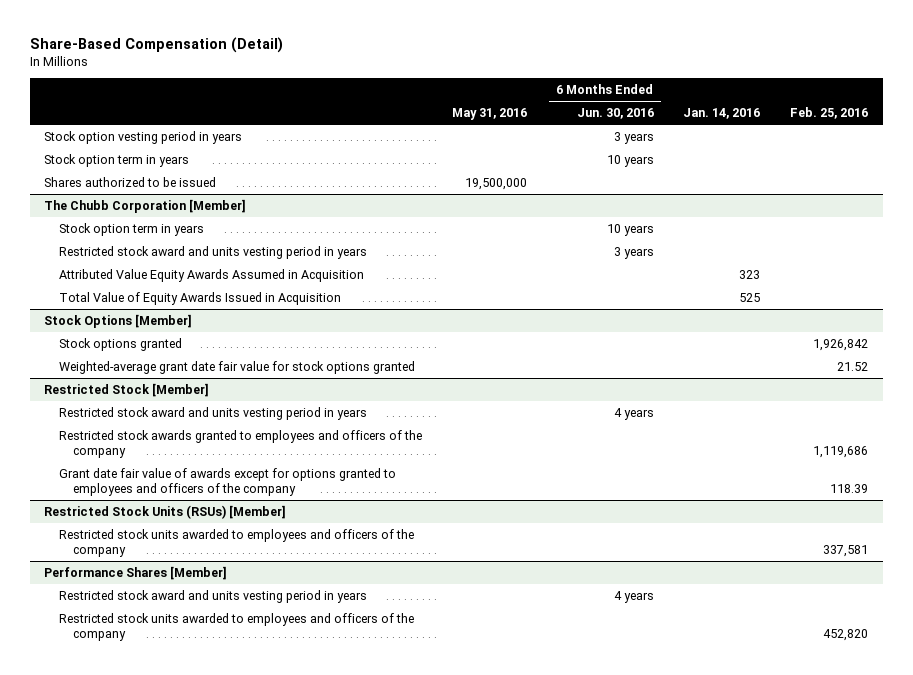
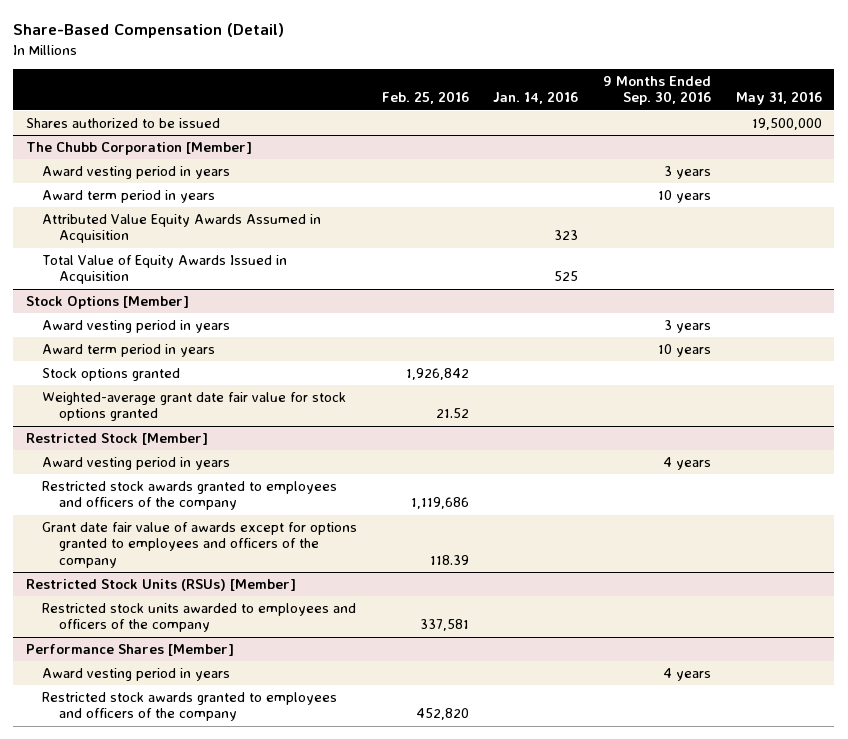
- | May 31, 2016 | 6 Months Ended Jun. 30, 2016 | Jan. 14, 2016 | Feb. 25, 2016
+ | Feb. 25, 2016 | Jan. 14, 2016 | 9 Months Ended Sep. 30, 2016 | May 31, 2016
- Stock option vesting period in years | | 3 years | |
- Stock option term in years | | 10 years | |
@ The Chubb Corporation [Member]
- Stock option term in years | | 10 years | |
- Restricted stock award and units vesting period in years | | 3 years | |
+ Award vesting period in years | | | 3 years |
+ Award term period in years | | | 10 years |
@ Stock Options [Member]
+ Award vesting period in years | | | 3 years |
+ Award term period in years | | | 10 years |
@ Restricted Stock [Member]
- Restricted stock award and units vesting period in years | | 4 years | |
+ Award vesting period in years | | | 4 years |
@ Performance Shares [Member]
- Restricted stock award and units vesting period in years | | 4 years | |
- Restricted stock units awarded to employees and officers of the company | | | | 452,820
+ Award vesting period in years | | | 4 years |
+ Restricted stock awards granted to employees and officers of the company | 452,820 | | |

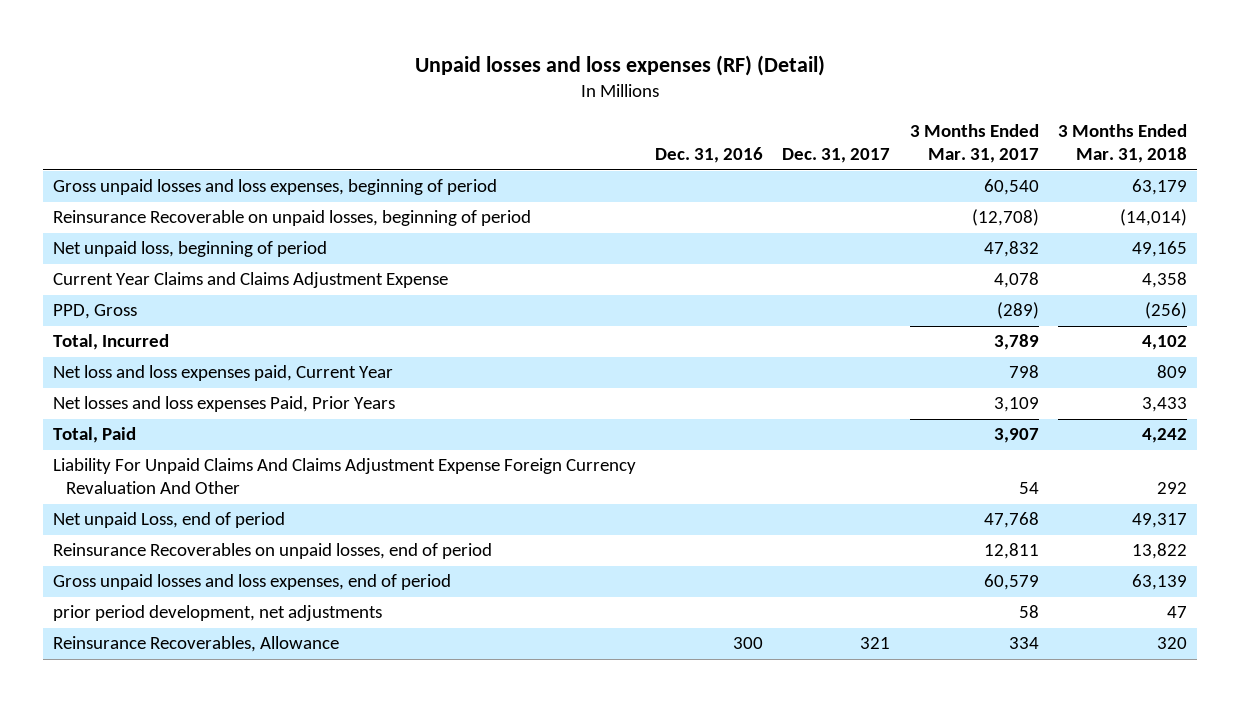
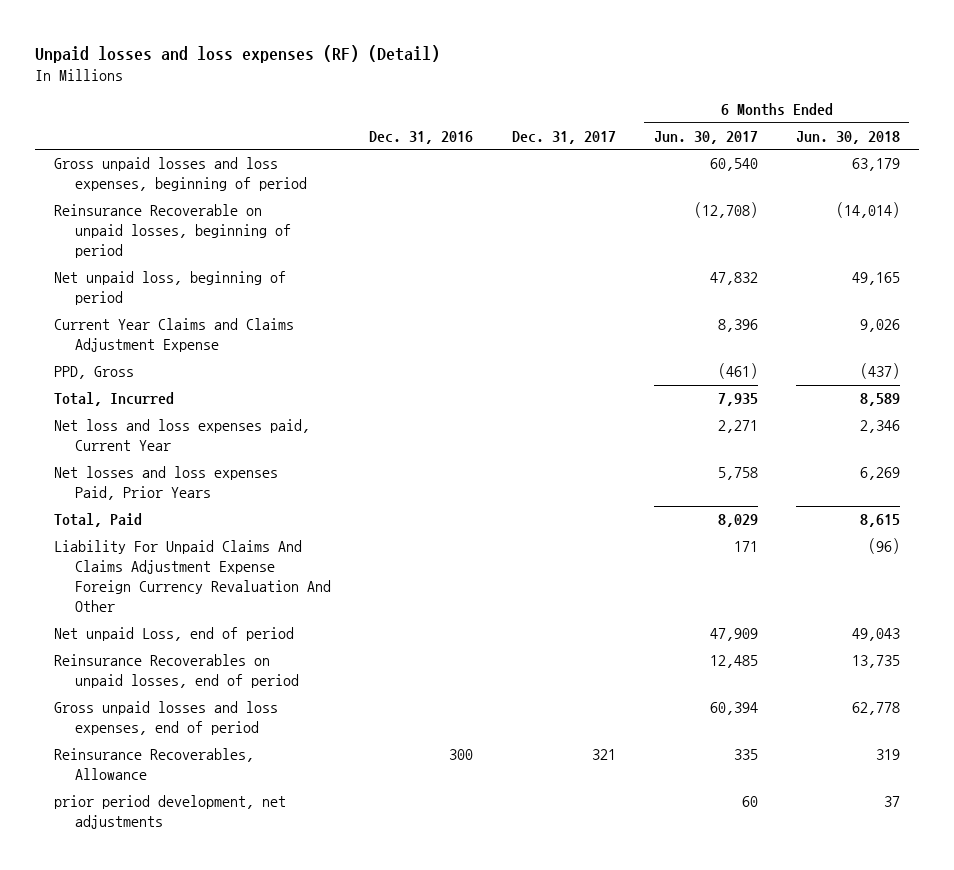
- | Dec. 31, 2016 | Dec. 31, 2017 | 3 Months Ended Mar. 31, 2017 | 3 Months Ended Mar. 31, 2018
+ | Dec. 31, 2016 | Dec. 31, 2017 | 6 Months Ended Jun. 30, 2017 | 6 Months Ended Jun. 30, 2018
moved down: prior period development, net adjustments | | | 60 | 37

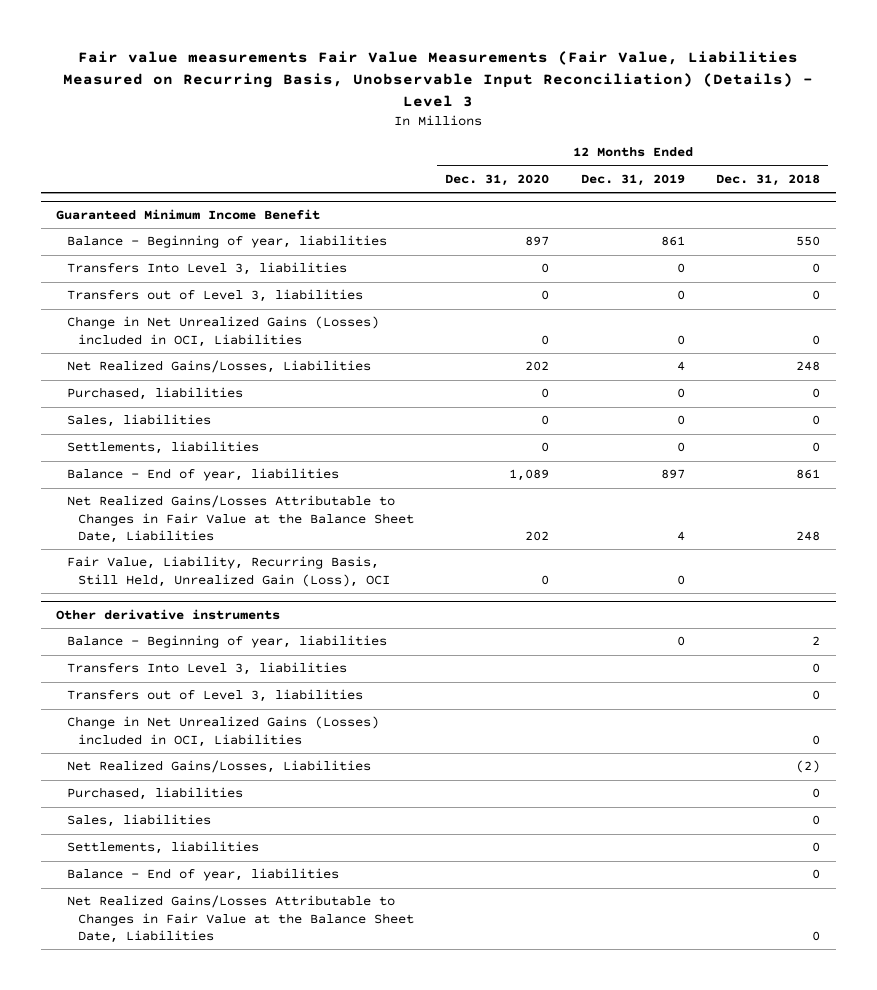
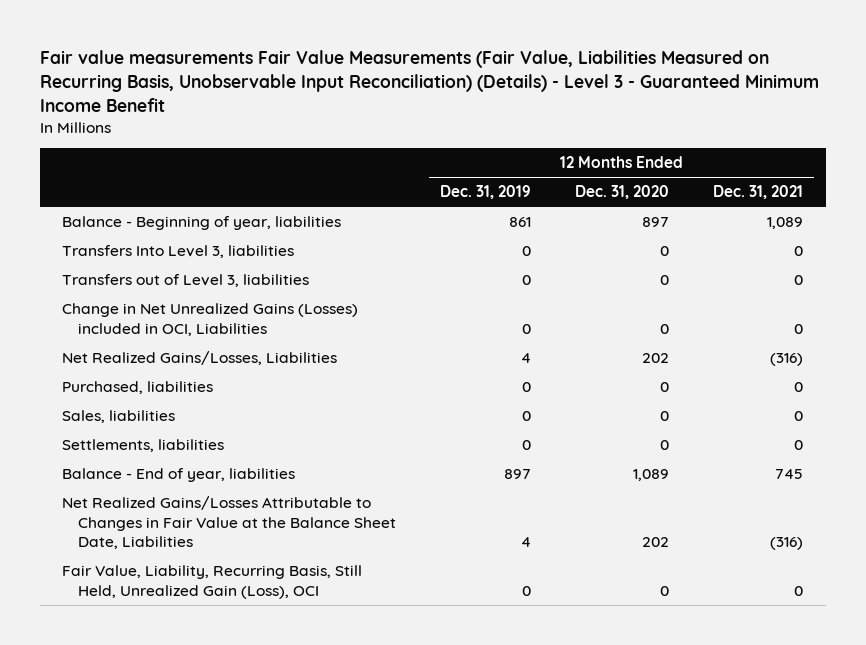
- Fair value measurements Fair Value Measurements (Fair Value, Liabilities Measured on Recurring Basis, Unobservable Input Reconciliation) (Details) - Level 3
+ Fair value measurements Fair Value Measurements (Fair Value, Liabilities Measured on Recurring Basis, Unobservable Input Reconciliation) (Details) - Level 3 - Guaranteed Minimum Income Benefit
- | 12 Months Ended Dec. 31, 2020 | 12 Months Ended Dec. 31, 2019 | 12 Months Ended Dec. 31, 2018
+ | 12 Months Ended Dec. 31, 2019 | 12 Months Ended Dec. 31, 2020 | 12 Months Ended Dec. 31, 2021
- Guaranteed Minimum Income Benefit
- Other derivative instruments
- Balance - Beginning of year, liabilities | | 0 | 2
- Transfers Into Level 3, liabilities | | | 0
- Transfers out of Level 3, liabilities | | | 0
- Change in Net Unrealized Gains (Losses) included in OCI, Liabilities | | | 0
- Net Realized Gains/Losses, Liabilities | | | (2)
- Purchased, liabilities | | | 0
- Sales, liabilities | | | 0
- Settlements, liabilities | | | 0
- Balance - End of year, liabilities | | | 0
- Net Realized Gains/Losses Attributable to Changes in Fair Value at the Balance Sheet Date, Liabilities | | | 0

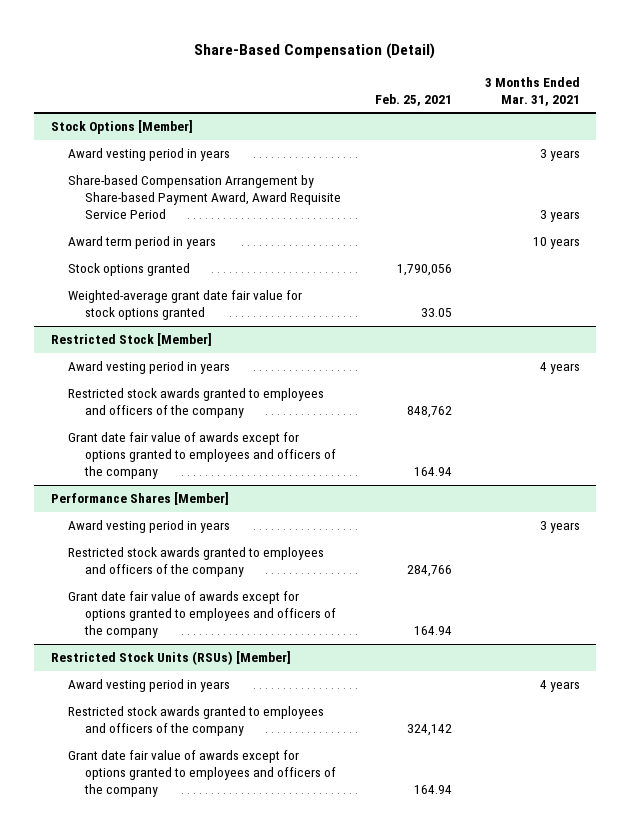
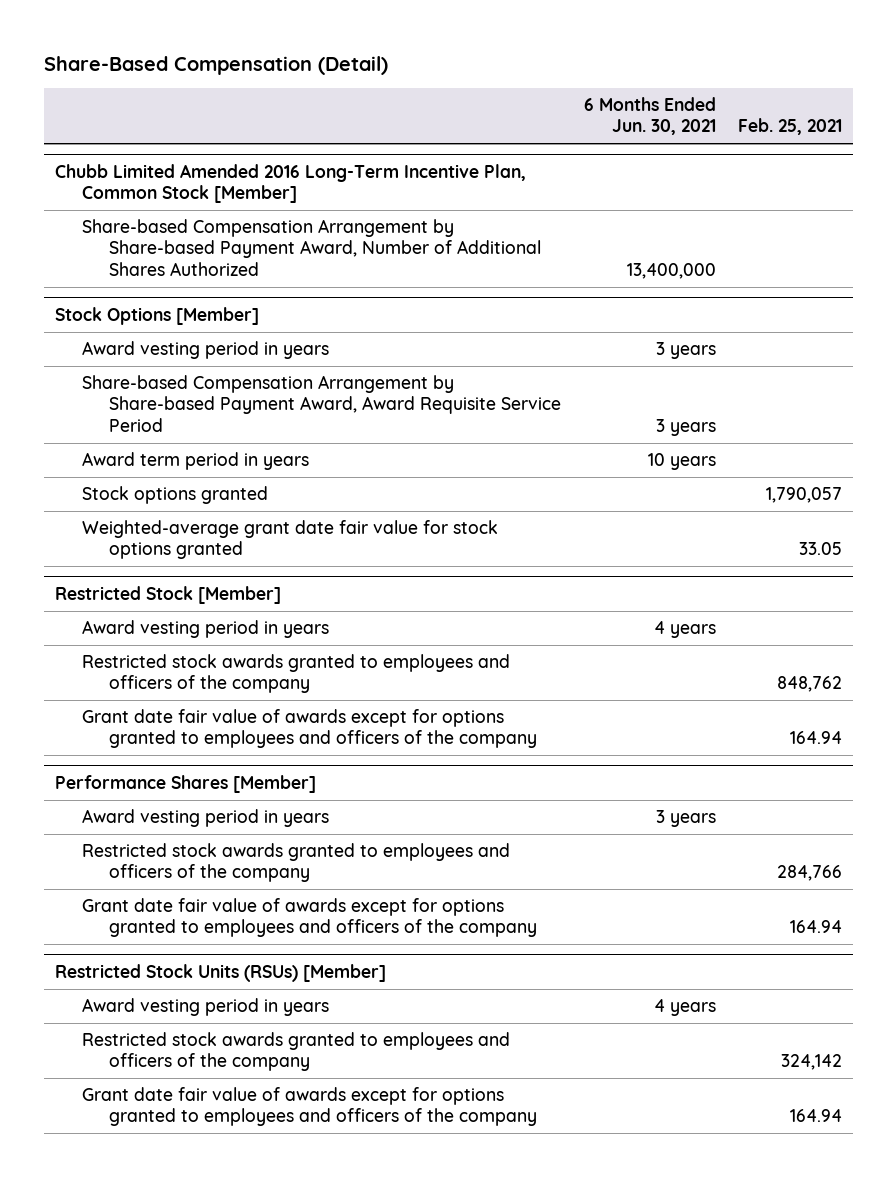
- | Feb. 25, 2021 | 3 Months Ended Mar. 31, 2021
+ | 6 Months Ended Jun. 30, 2021 | Feb. 25, 2021
+ Chubb Limited Amended 2016 Long-Term Incentive Plan, Common Stock [Member]
+ Share-based Compensation Arrangement by Share-based Payment Award, Number of Additional Shares Authorized | 13,400,000 |
@ Stock Options [Member]
- Stock options granted | 1,790,056 |
+ Stock options granted | | 1,790,057

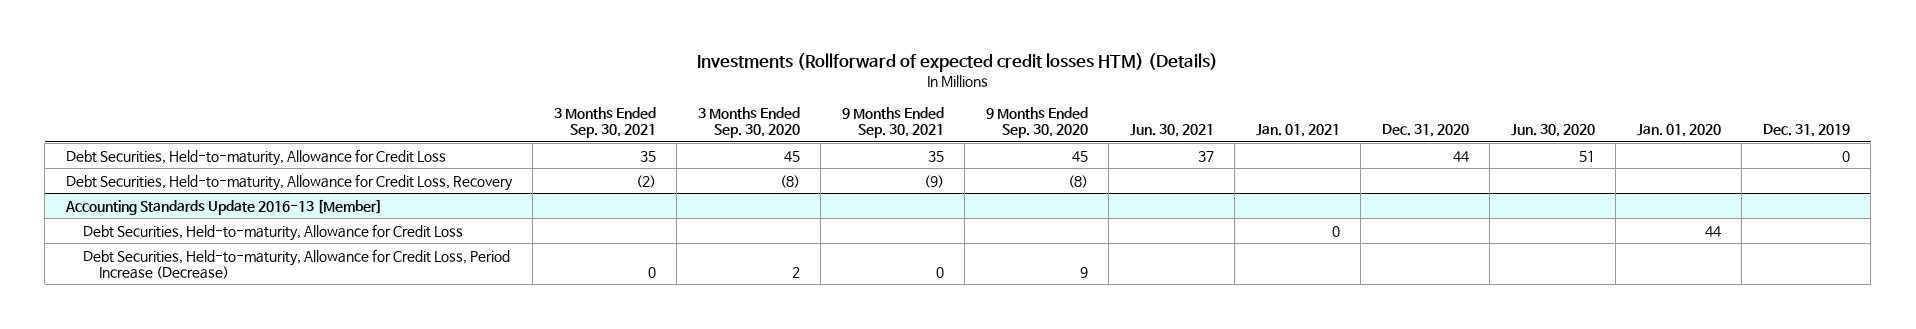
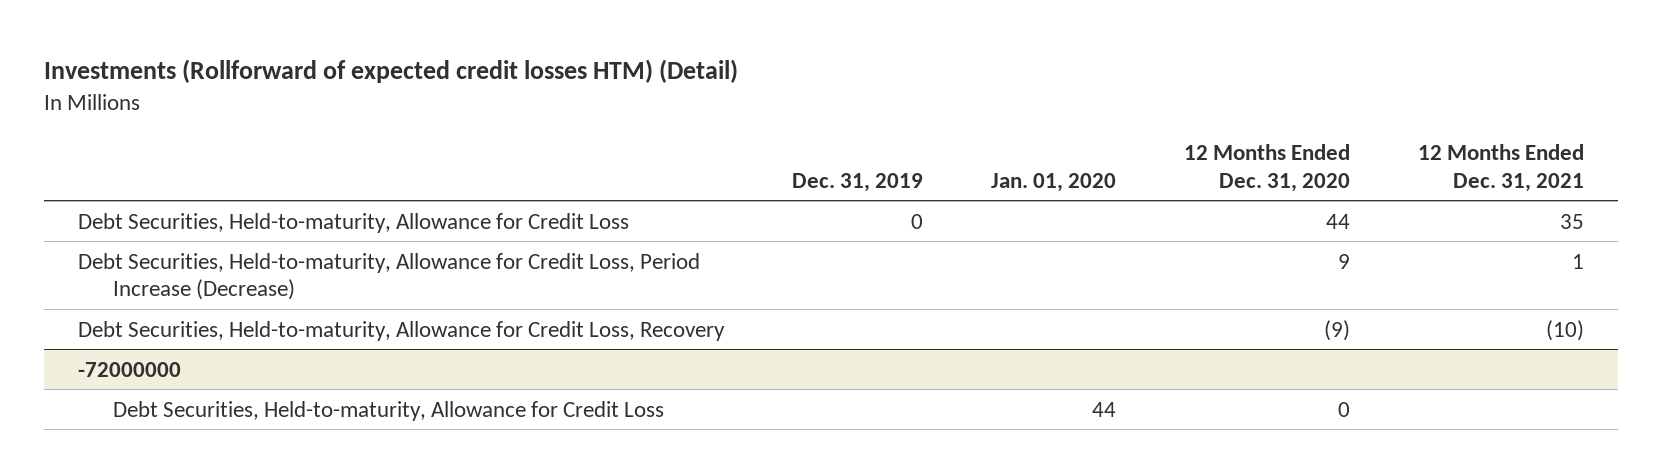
- Investments (Rollforward of expected credit losses HTM) (Details)
+ Investments (Rollforward of expected credit losses HTM) (Detail)
- | 3 Months Ended Sep. 30, 2021 | 3 Months Ended Sep. 30, 2020 | 9 Months Ended Sep. 30, 2021 | 9 Months Ended Sep. 30, 2020 | Jun. 30, 2021 | Jan. 01, 2021 | Dec. 31, 2020 | Jun. 30, 2020 | Jan. 01, 2020 | Dec. 31, 2019
+ | Dec. 31, 2019 | Jan. 01, 2020 | 12 Months Ended Dec. 31, 2020 | 12 Months Ended Dec. 31, 2021
+ Debt Securities, Held-to-maturity, Allowance for Credit Loss, Period Increase (Decrease) | | | 9 | 1
- Accounting Standards Update 2016-13 [Member]
+ -72000000
- Debt Securities, Held-to-maturity, Allowance for Credit Loss, Period Increase (Decrease) | 0 | 2 | 0 | 9 | | | | | |

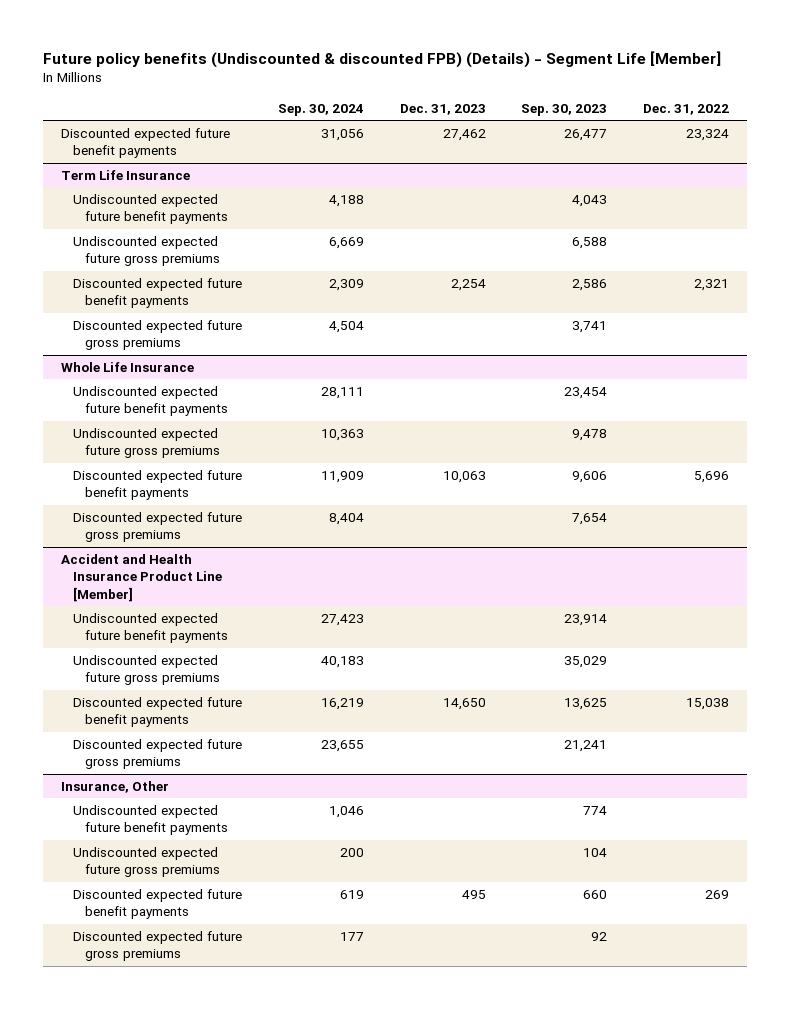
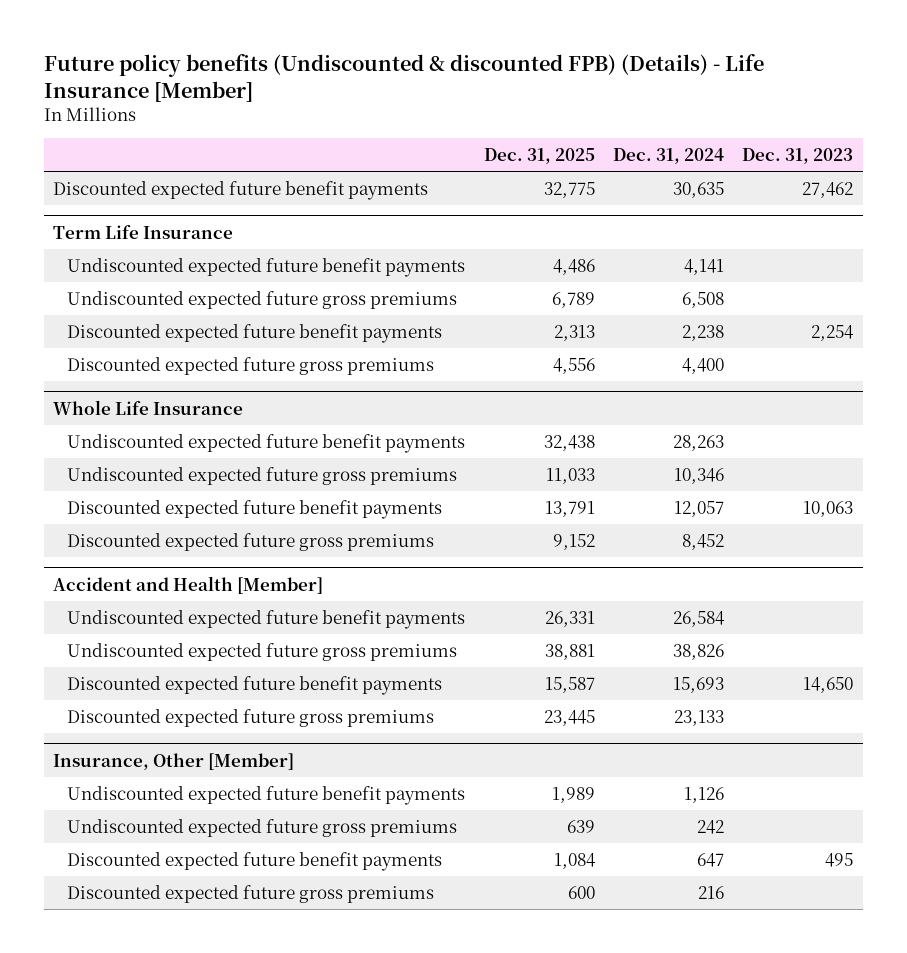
- Future policy benefits (Undiscounted & discounted FPB) (Details) - Segment Life [Member]
+ Future policy benefits (Undiscounted & discounted FPB) (Details) - Life Insurance [Member]
- | Sep. 30, 2024 | Dec. 31, 2023 | Sep. 30, 2023 | Dec. 31, 2022
+ | Dec. 31, 2025 | Dec. 31, 2024 | Dec. 31, 2023
- Accident and Health Insurance Product Line [Member]
+ Accident and Health [Member]
- Insurance, Other
+ Insurance, Other [Member]

